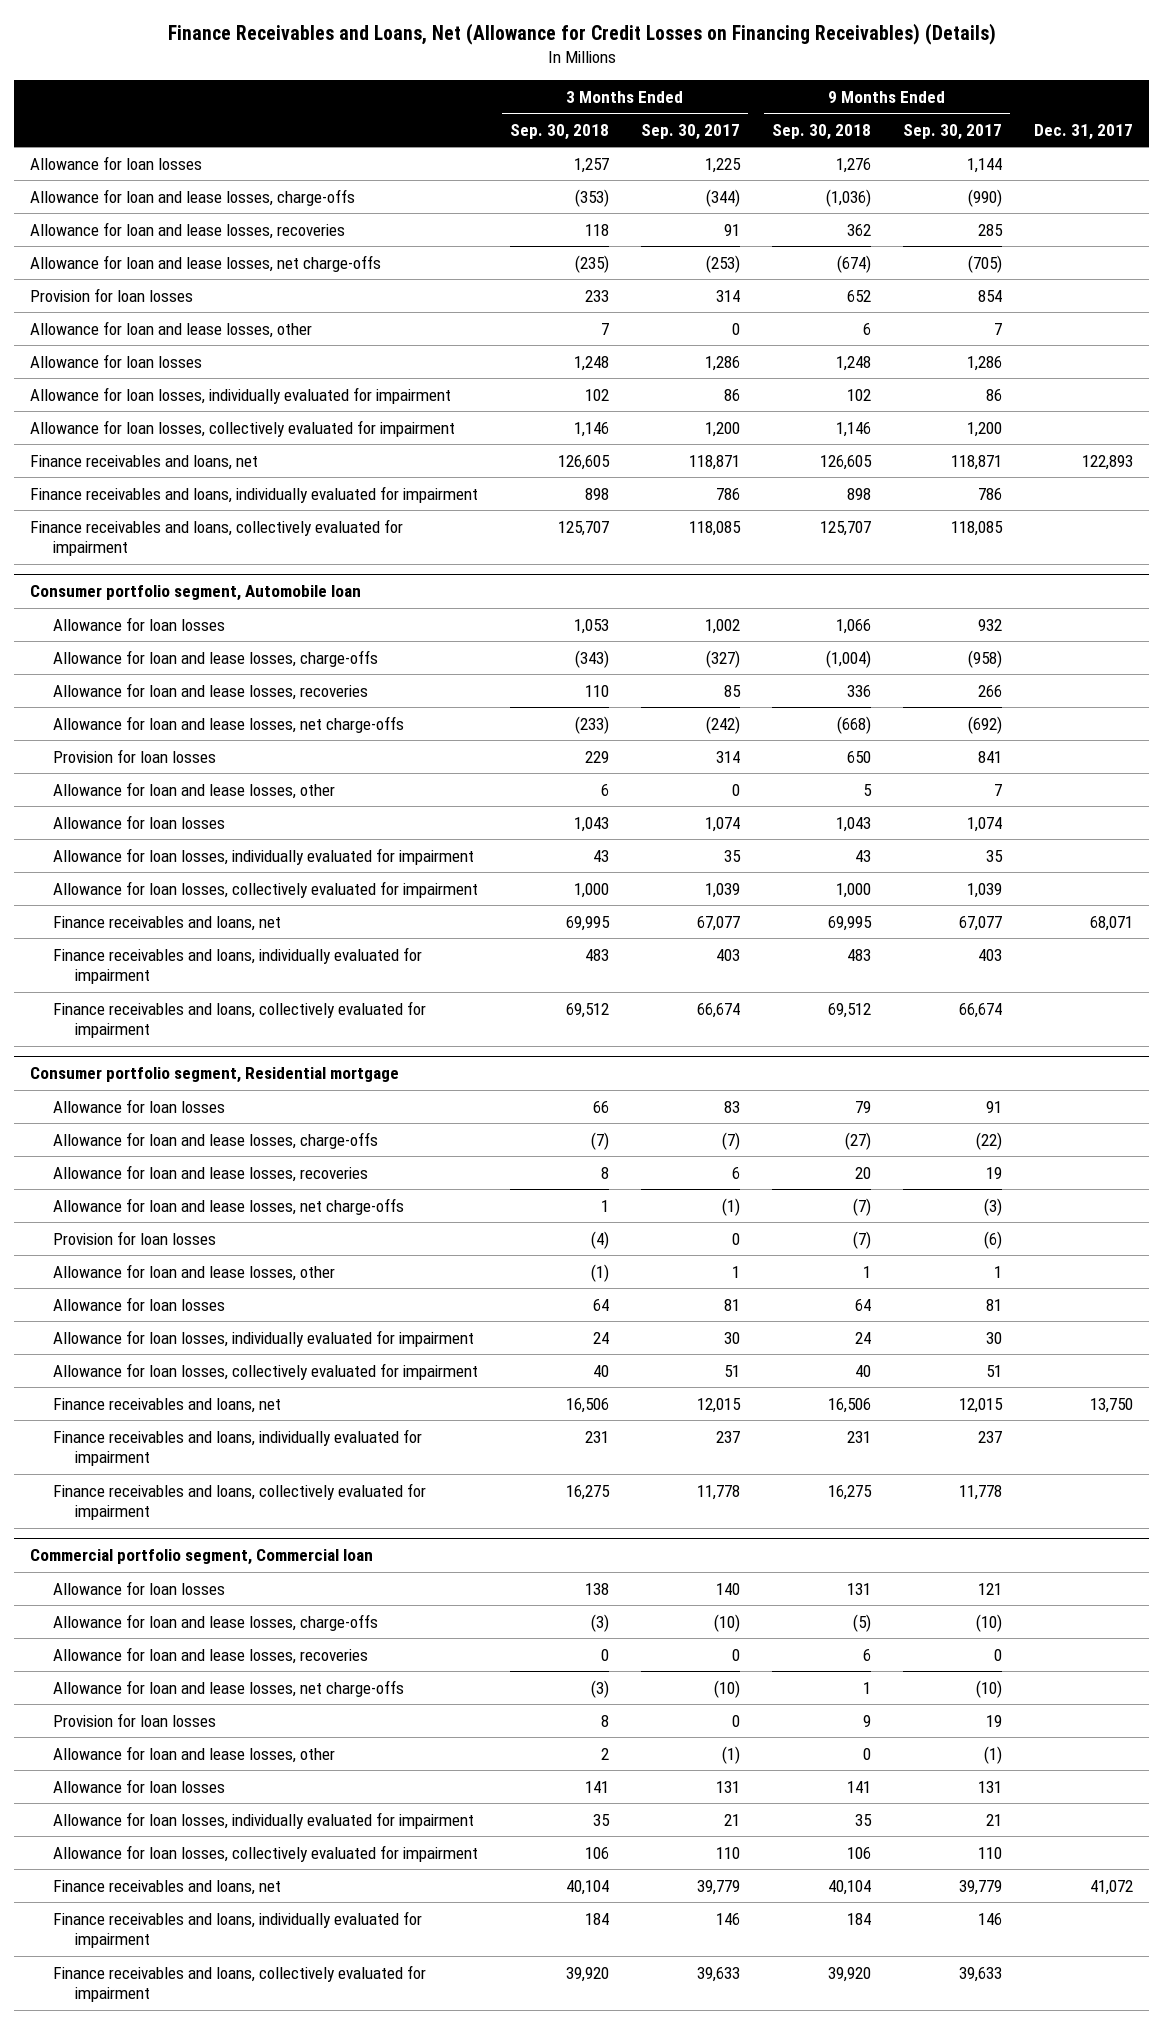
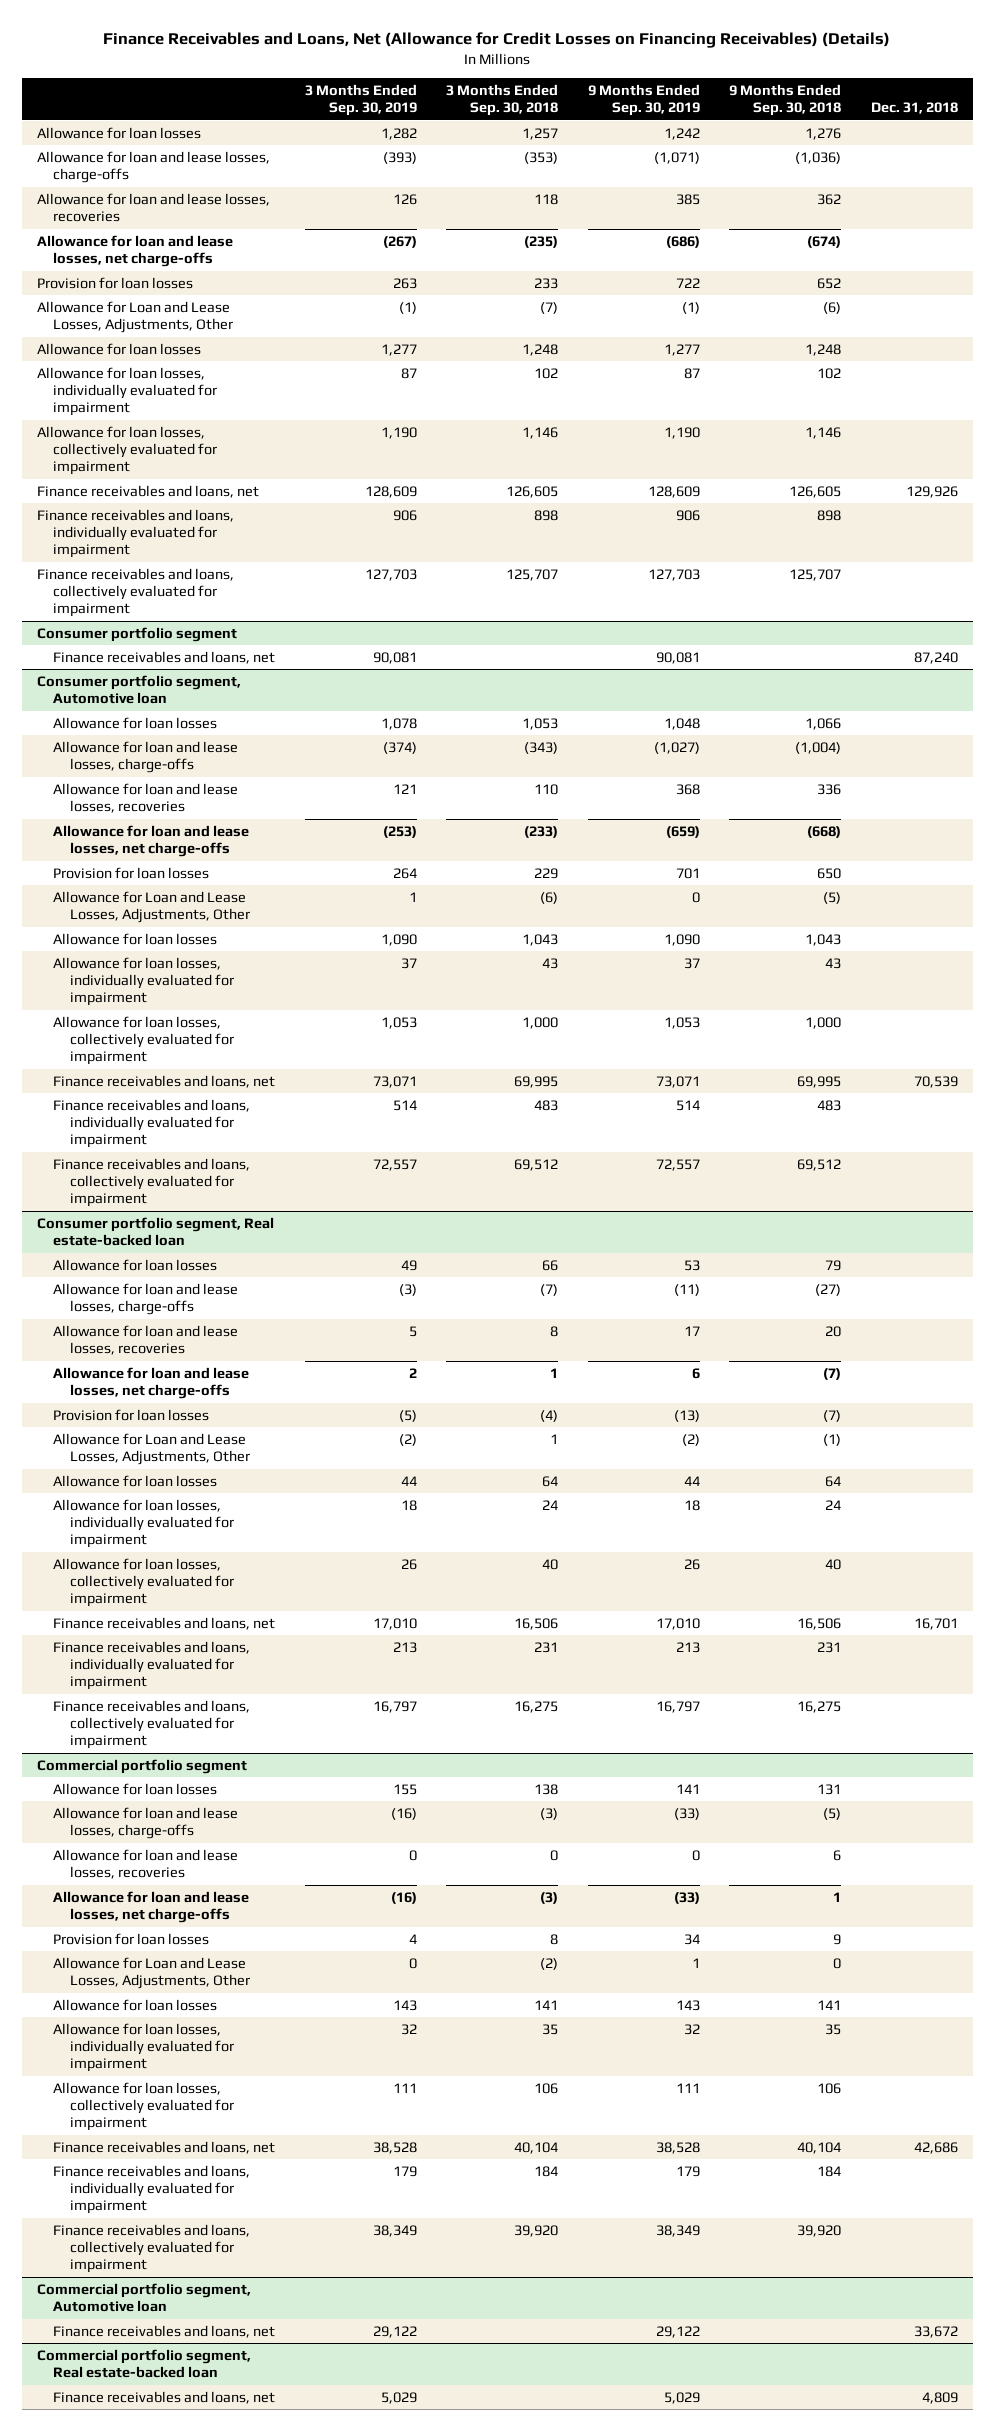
- | 3 Months Ended Sep. 30, 2018 | 3 Months Ended Sep. 30, 2017 | 9 Months Ended Sep. 30, 2018 | 9 Months Ended Sep. 30, 2017 | Dec. 31, 2017
+ | 3 Months Ended Sep. 30, 2019 | 3 Months Ended Sep. 30, 2018 | 9 Months Ended Sep. 30, 2019 | 9 Months Ended Sep. 30, 2018 | Dec. 31, 2018
- Allowance for loan and lease losses, other | 7 | 0 | 6 | 7 |
+ Allowance for Loan and Lease Losses, Adjustments, Other | (1) | (7) | (1) | (6) |
- Consumer portfolio segment, Automobile loan
+ Consumer portfolio segment
+ Finance receivables and loans, net | 90,081 | | 90,081 | | 87,240
+ Consumer portfolio segment, Automotive loan
- Allowance for loan and lease losses, other | 6 | 0 | 5 | 7 |
+ Allowance for Loan and Lease Losses, Adjustments, Other | 1 | (6) | 0 | (5) |
- Consumer portfolio segment, Residential mortgage
+ Consumer portfolio segment, Real estate-backed loan
- Allowance for loan and lease losses, other | (1) | 1 | 1 | 1 |
+ Allowance for Loan and Lease Losses, Adjustments, Other | (2) | 1 | (2) | (1) |
- Commercial portfolio segment, Commercial loan
+ Commercial portfolio segment
- Allowance for loan and lease losses, other | 2 | (1) | 0 | (1) |
+ Allowance for Loan and Lease Losses, Adjustments, Other | 0 | (2) | 1 | 0 |
+ Commercial portfolio segment, Automotive loan
+ Finance receivables and loans, net | 29,122 | | 29,122 | | 33,672
+ Commercial portfolio segment, Real estate-backed loan
+ Finance receivables and loans, net | 5,029 | | 5,029 | | 4,809

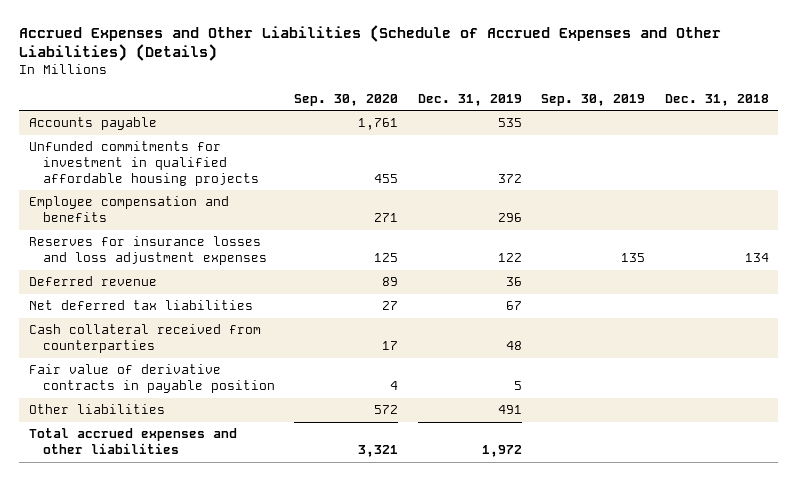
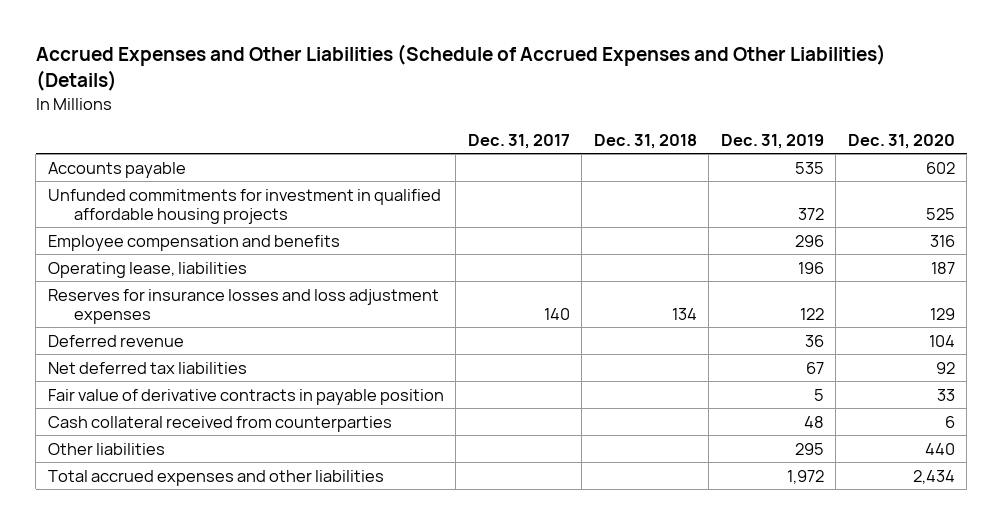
- | Sep. 30, 2020 | Dec. 31, 2019 | Sep. 30, 2019 | Dec. 31, 2018
+ | Dec. 31, 2017 | Dec. 31, 2018 | Dec. 31, 2019 | Dec. 31, 2020
+ Operating lease, liabilities | | | 196 | 187
- Other liabilities | 572 | 491 | |
moved down: Cash collateral received from counterparties | | | 48 | 6
+ Other liabilities | | | 295 | 440

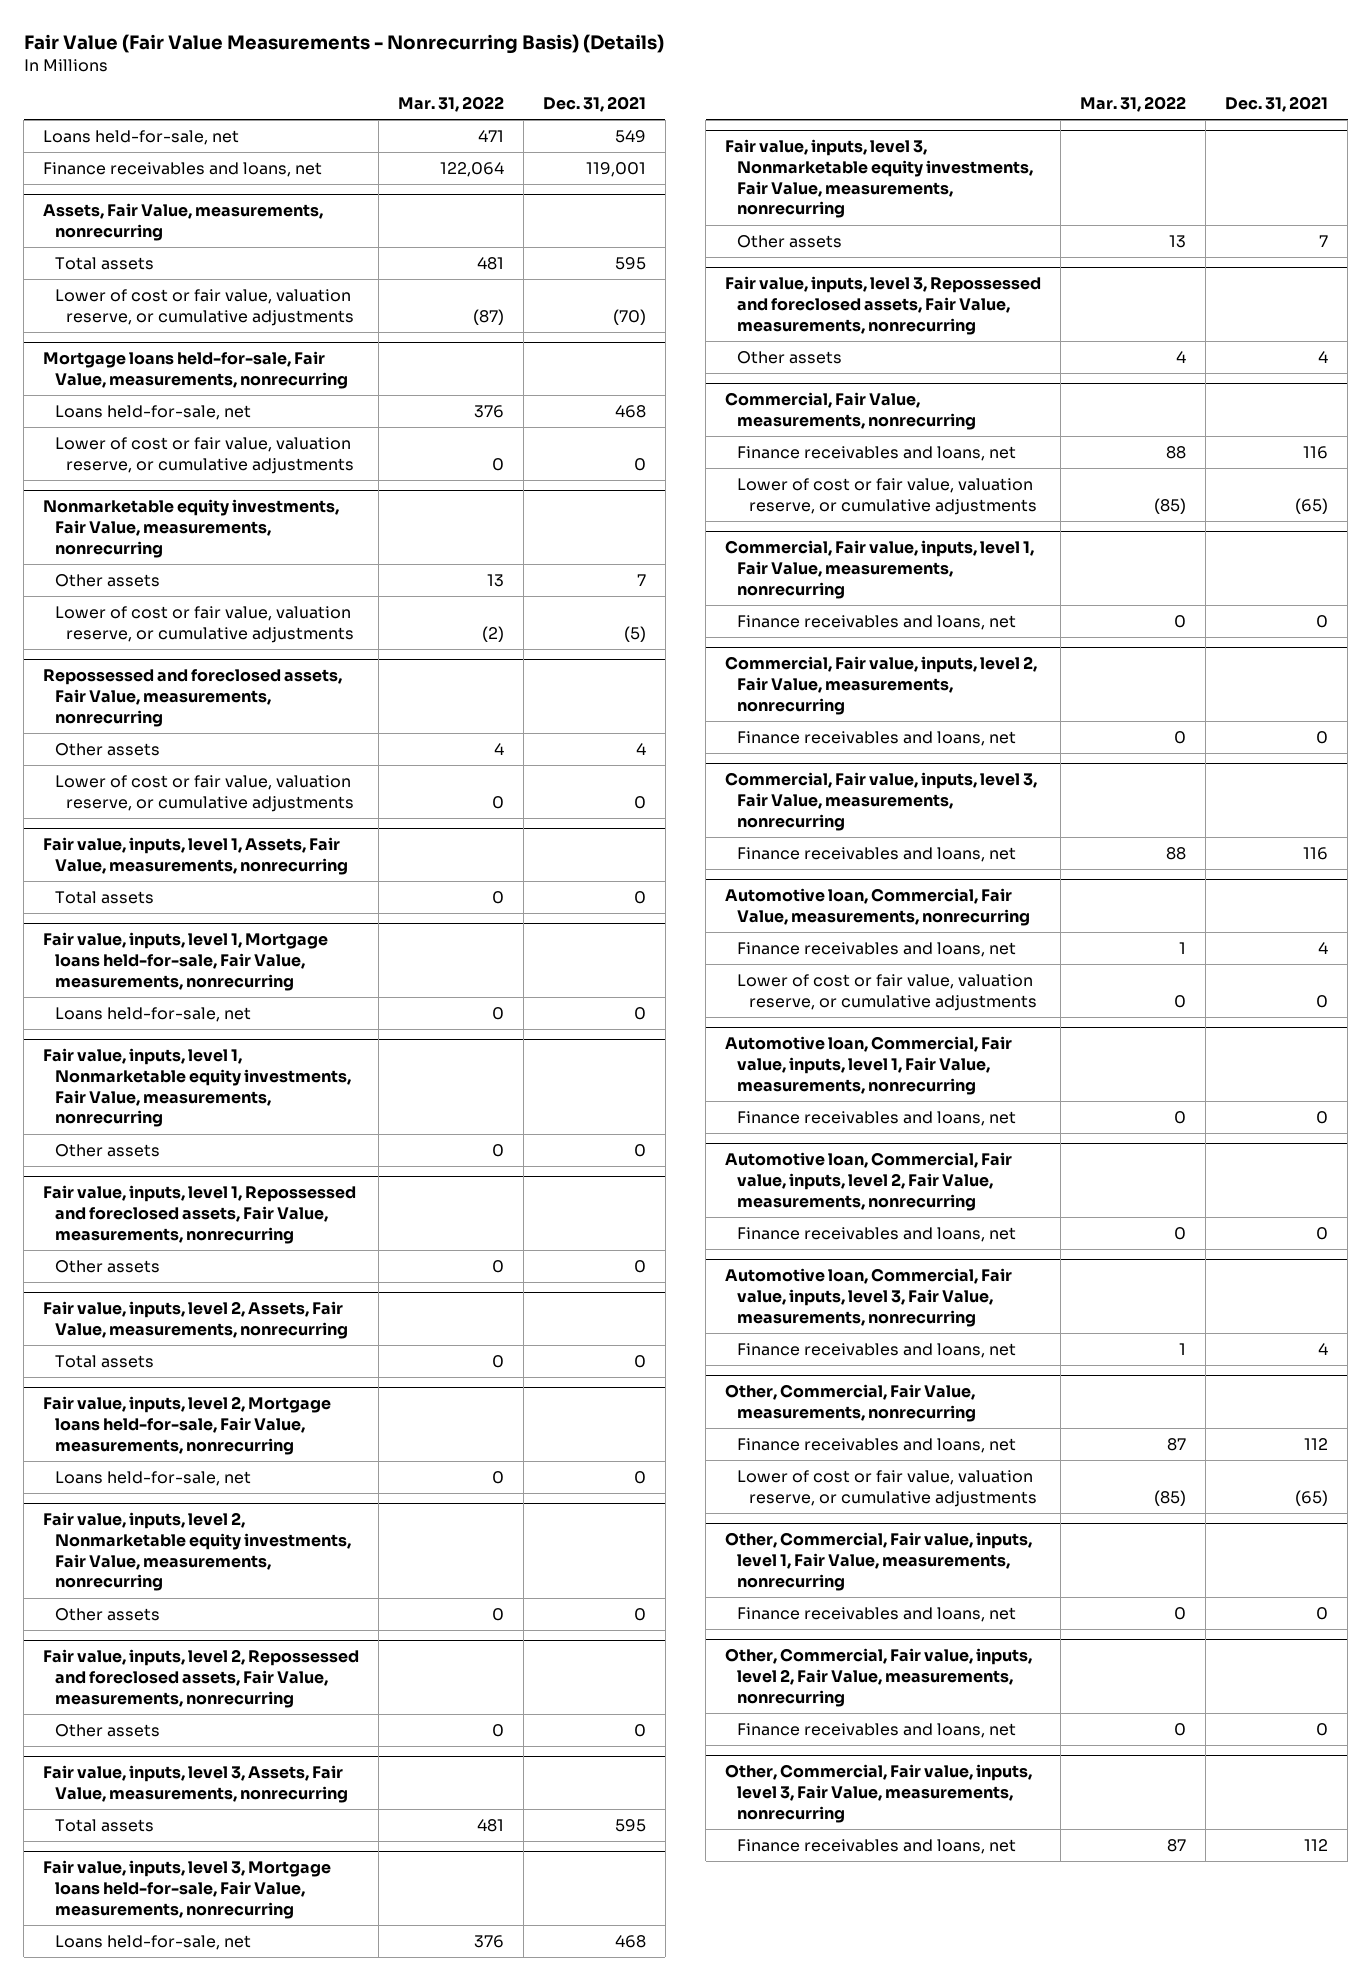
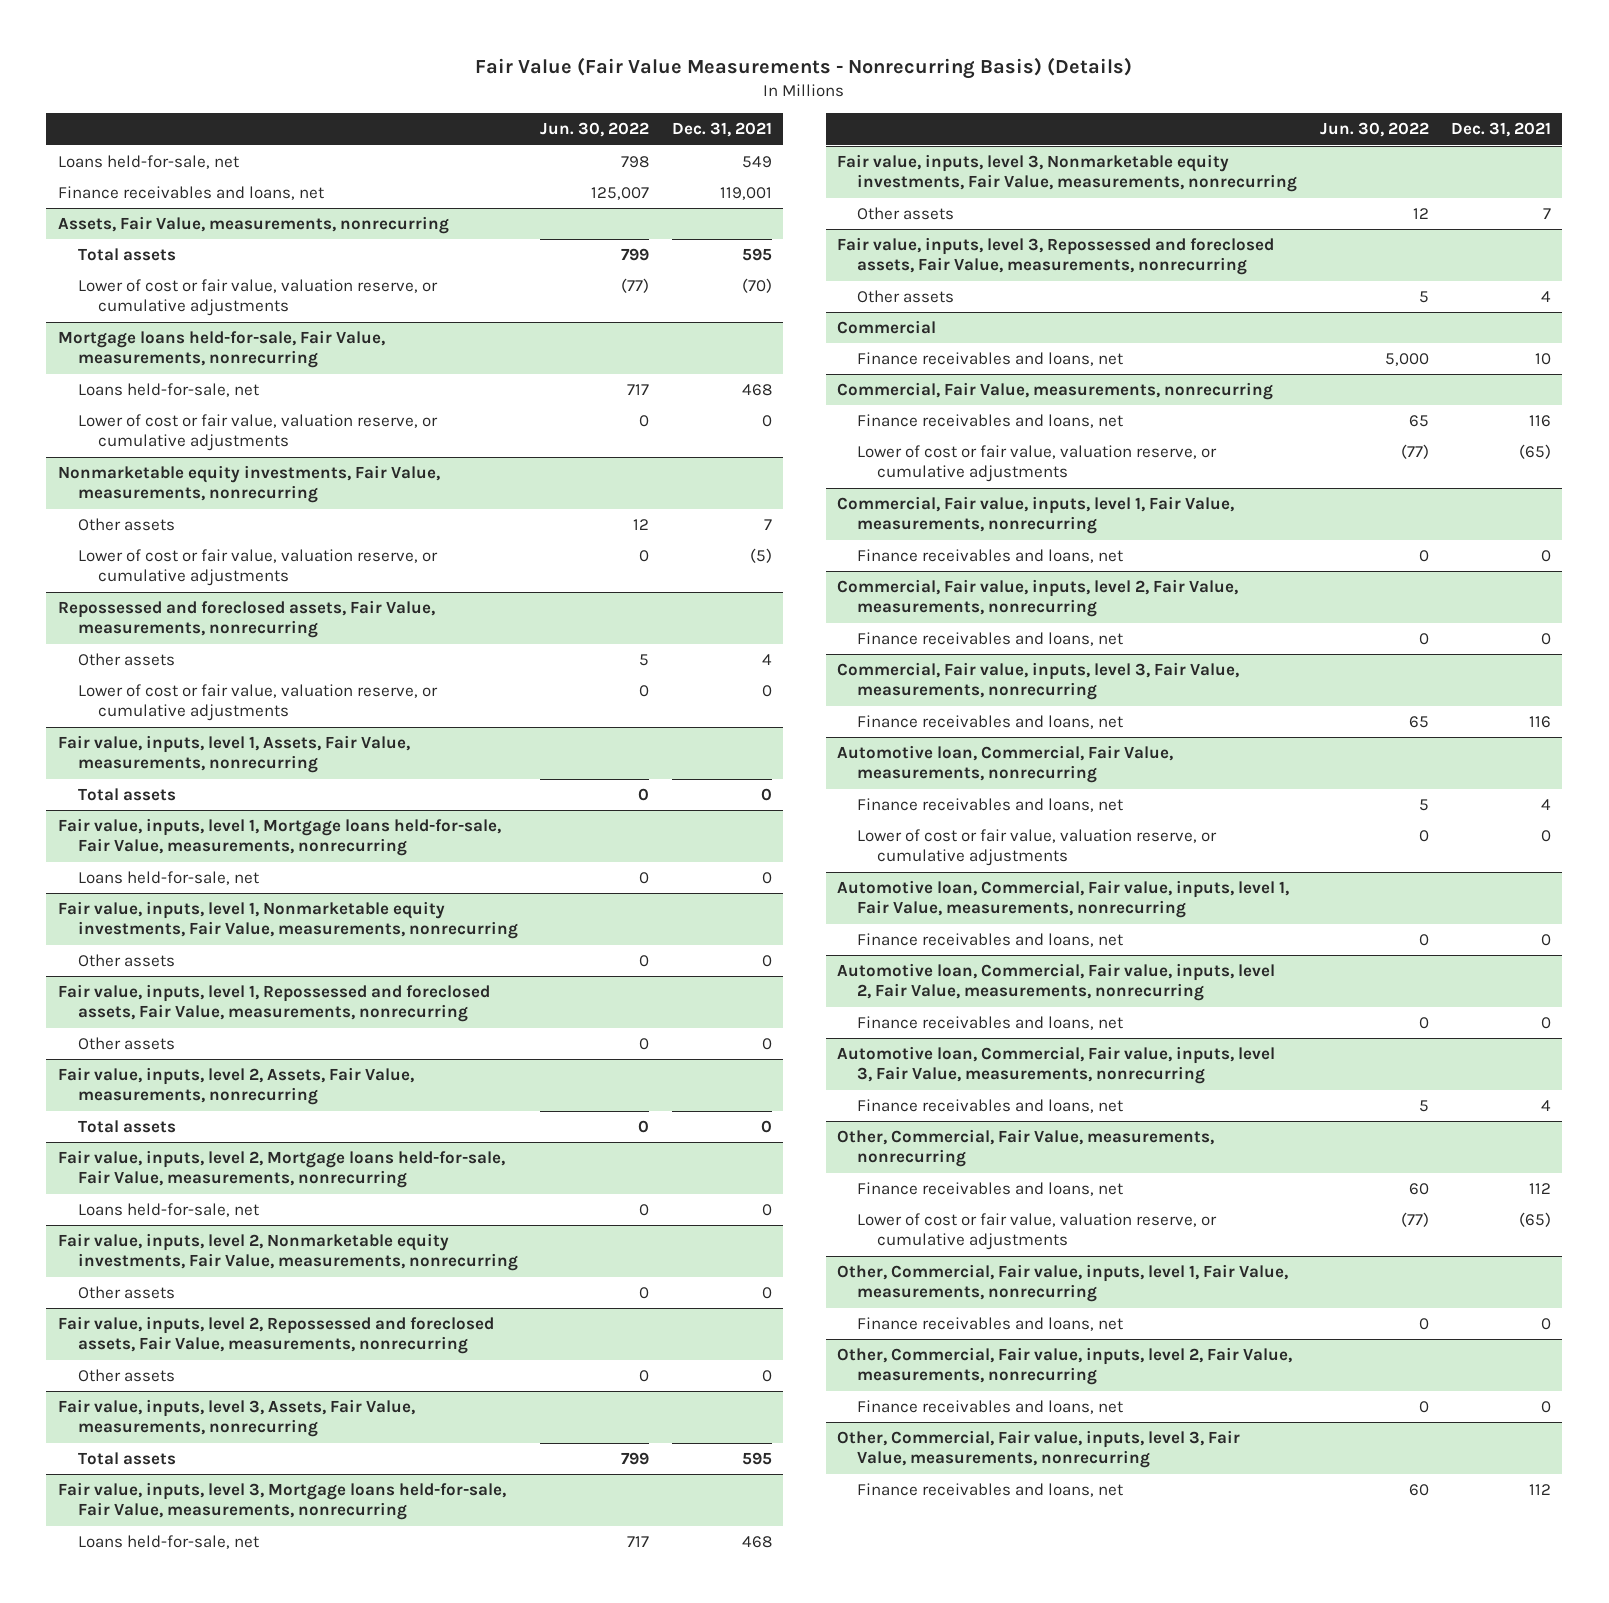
- | Mar. 31, 2022 | Dec. 31, 2021
+ | Jun. 30, 2022 | Dec. 31, 2021
+ Commercial
+ Finance receivables and loans, net | 5,000 | 10

